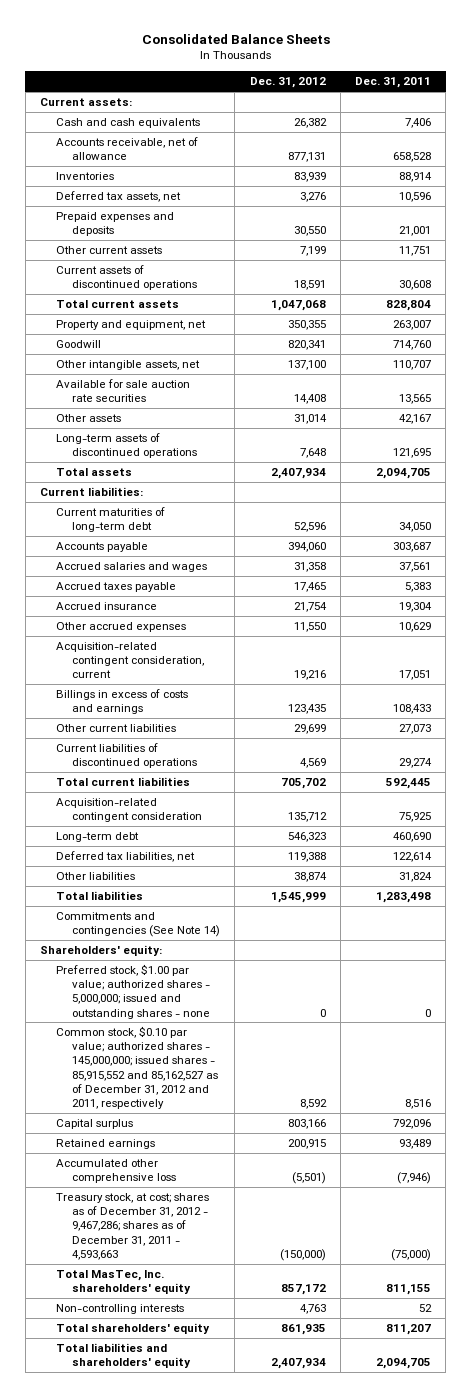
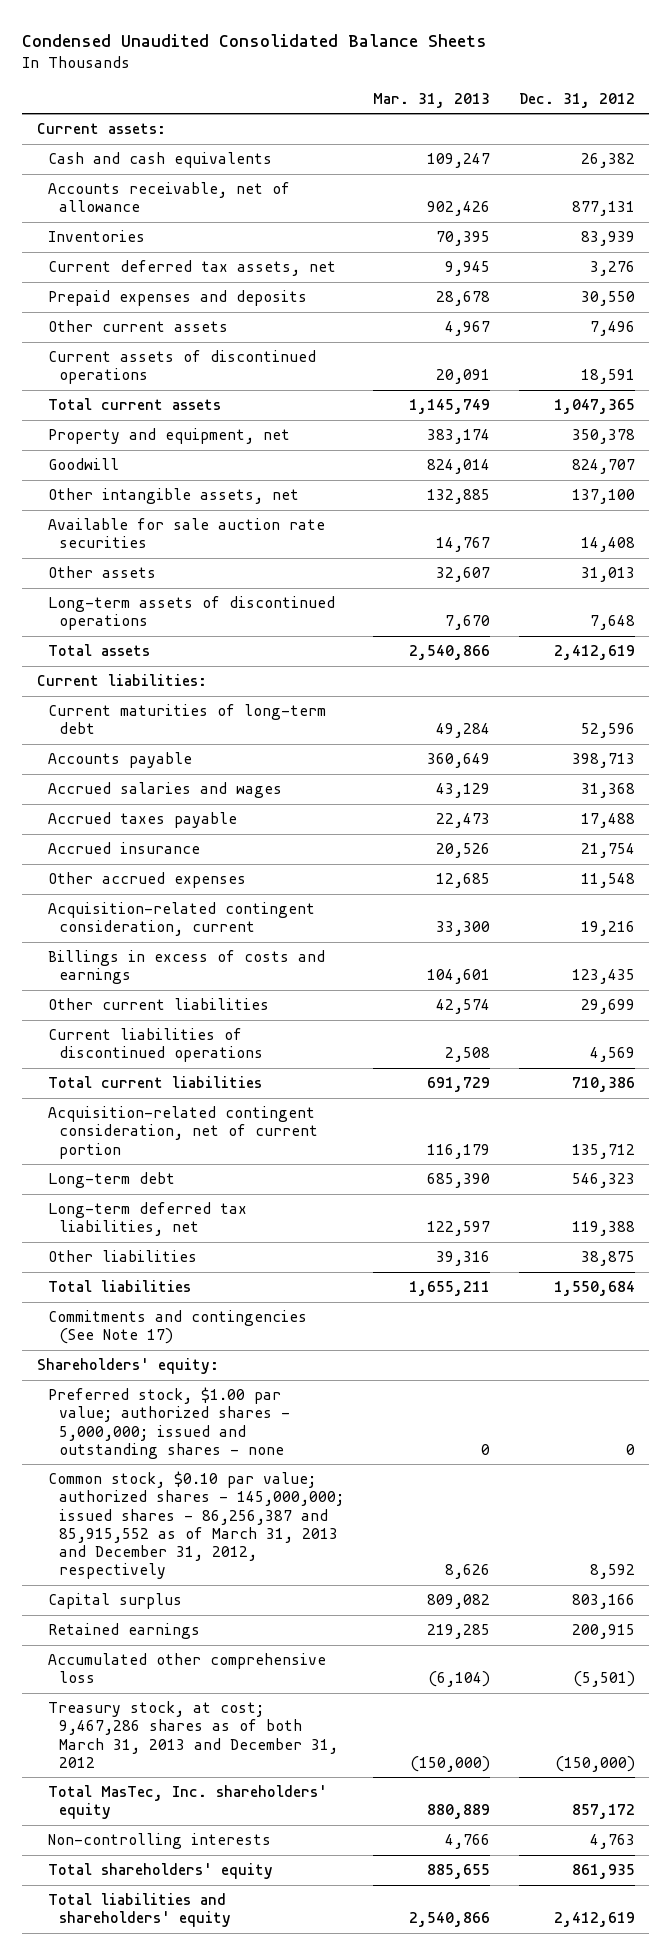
- Consolidated Balance Sheets
+ Condensed Unaudited Consolidated Balance Sheets
- | Dec. 31, 2012 | Dec. 31, 2011
+ | Mar. 31, 2013 | Dec. 31, 2012
- Deferred tax assets, net | 3,276 | 10,596
+ Current deferred tax assets, net | 9,945 | 3,276
- Other current assets | 7,199 | 11,751
+ Other current assets | 4,967 | 7,496
- Total current assets | 1,047,068 | 828,804
- Property and equipment, net | 350,355 | 263,007
- Goodwill | 820,341 | 714,760
+ Total current assets | 1,145,749 | 1,047,365
+ Property and equipment, net | 383,174 | 350,378
+ Goodwill | 824,014 | 824,707
- Other assets | 31,014 | 42,167
+ Other assets | 32,607 | 31,013
- Total assets | 2,407,934 | 2,094,705
+ Total assets | 2,540,866 | 2,412,619
- Accounts payable | 394,060 | 303,687
- Accrued salaries and wages | 31,358 | 37,561
- Accrued taxes payable | 17,465 | 5,383
+ Accounts payable | 360,649 | 398,713
+ Accrued salaries and wages | 43,129 | 31,368
+ Accrued taxes payable | 22,473 | 17,488
- Other accrued expenses | 11,550 | 10,629
+ Other accrued expenses | 12,685 | 11,548
- Total current liabilities | 705,702 | 592,445
- Acquisition-related contingent consideration | 135,712 | 75,925
+ Total current liabilities | 691,729 | 710,386
+ Acquisition-related contingent consideration, net of current portion | 116,179 | 135,712
- Deferred tax liabilities, net | 119,388 | 122,614
- Other liabilities | 38,874 | 31,824
- Total liabilities | 1,545,999 | 1,283,498
- Commitments and contingencies (See Note 14)
+ Long-term deferred tax liabilities, net | 122,597 | 119,388
+ Other liabilities | 39,316 | 38,875
+ Total liabilities | 1,655,211 | 1,550,684
+ Commitments and contingencies (See Note 17)
- Common stock, $0.10 par value; authorized shares - 145,000,000; issued shares - 85,915,552 and 85,162,527 as of December 31, 2012 and 2011, respectively | 8,592 | 8,516
+ Common stock, $0.10 par value; authorized shares - 145,000,000; issued shares - 86,256,387 and 85,915,552 as of March 31, 2013 and December 31, 2012, respectively | 8,626 | 8,592
- Treasury stock, at cost; shares as of December 31, 2012 - 9,467,286; shares as of December 31, 2011 - 4,593,663 | (150,000) | (75,000)
+ Treasury stock, at cost; 9,467,286 shares as of both March 31, 2013 and December 31, 2012 | (150,000) | (150,000)
- Total liabilities and shareholders' equity | 2,407,934 | 2,094,705
+ Total liabilities and shareholders' equity | 2,540,866 | 2,412,619

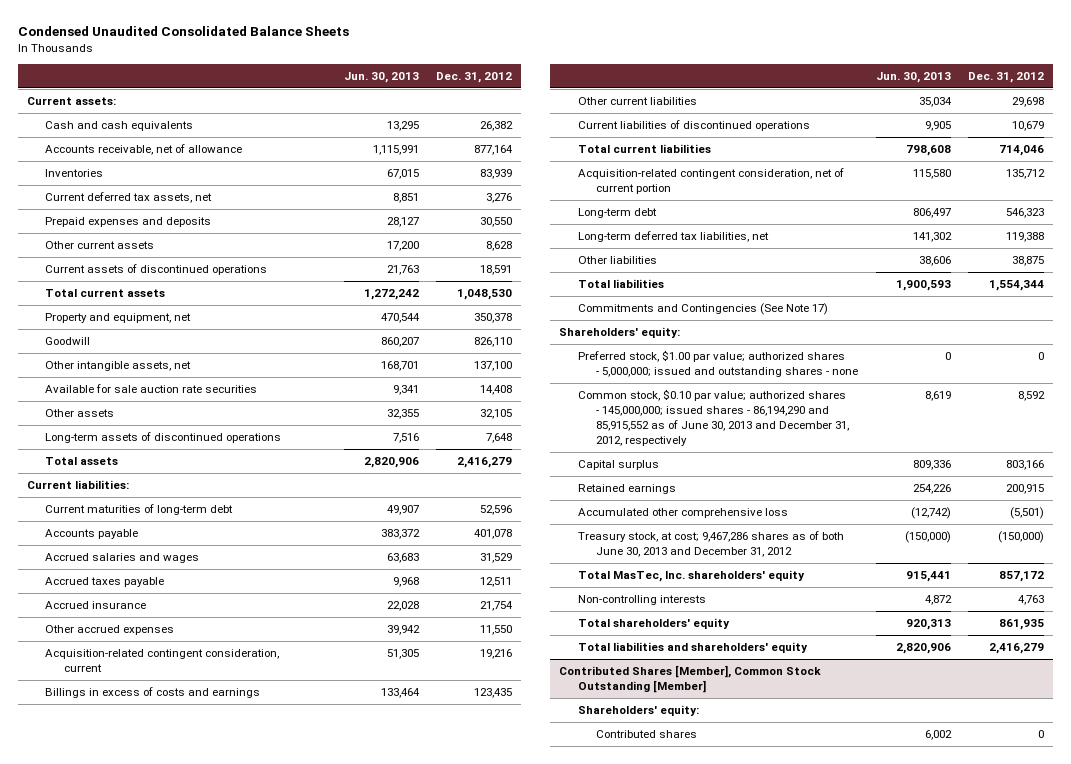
- | Mar. 31, 2013 | Dec. 31, 2012
+ | Jun. 30, 2013 | Dec. 31, 2012
- Accounts receivable, net of allowance | 902,426 | 877,131
+ Accounts receivable, net of allowance | 1,115,991 | 877,164
- Other current assets | 4,967 | 7,496
+ Other current assets | 17,200 | 8,628
- Total current assets | 1,145,749 | 1,047,365
+ Total current assets | 1,272,242 | 1,048,530
- Goodwill | 824,014 | 824,707
+ Goodwill | 860,207 | 826,110
- Other assets | 32,607 | 31,013
+ Other assets | 32,355 | 32,105
- Total assets | 2,540,866 | 2,412,619
+ Total assets | 2,820,906 | 2,416,279
- Accounts payable | 360,649 | 398,713
- Accrued salaries and wages | 43,129 | 31,368
- Accrued taxes payable | 22,473 | 17,488
+ Accounts payable | 383,372 | 401,078
+ Accrued salaries and wages | 63,683 | 31,529
+ Accrued taxes payable | 9,968 | 12,511
- Other accrued expenses | 12,685 | 11,548
+ Other accrued expenses | 39,942 | 11,550
- Other current liabilities | 42,574 | 29,699
- Current liabilities of discontinued operations | 2,508 | 4,569
- Total current liabilities | 691,729 | 710,386
+ Other current liabilities | 35,034 | 29,698
+ Current liabilities of discontinued operations | 9,905 | 10,679
+ Total current liabilities | 798,608 | 714,046
- Total liabilities | 1,655,211 | 1,550,684
- Commitments and contingencies (See Note 17)
+ Total liabilities | 1,900,593 | 1,554,344
+ Commitments and Contingencies (See Note 17)
- Common stock, $0.10 par value; authorized shares - 145,000,000; issued shares - 86,256,387 and 85,915,552 as of March 31, 2013 and December 31, 2012, respectively | 8,626 | 8,592
+ Common stock, $0.10 par value; authorized shares - 145,000,000; issued shares - 86,194,290 and 85,915,552 as of June 30, 2013 and December 31, 2012, respectively | 8,619 | 8,592
- Treasury stock, at cost; 9,467,286 shares as of both March 31, 2013 and December 31, 2012 | (150,000) | (150,000)
+ Treasury stock, at cost; 9,467,286 shares as of both June 30, 2013 and December 31, 2012 | (150,000) | (150,000)
- Total liabilities and shareholders' equity | 2,540,866 | 2,412,619
+ Total liabilities and shareholders' equity | 2,820,906 | 2,416,279
+ Contributed Shares [Member], Common Stock Outstanding [Member]
+ Shareholders' equity:
+ Contributed shares | 6,002 | 0

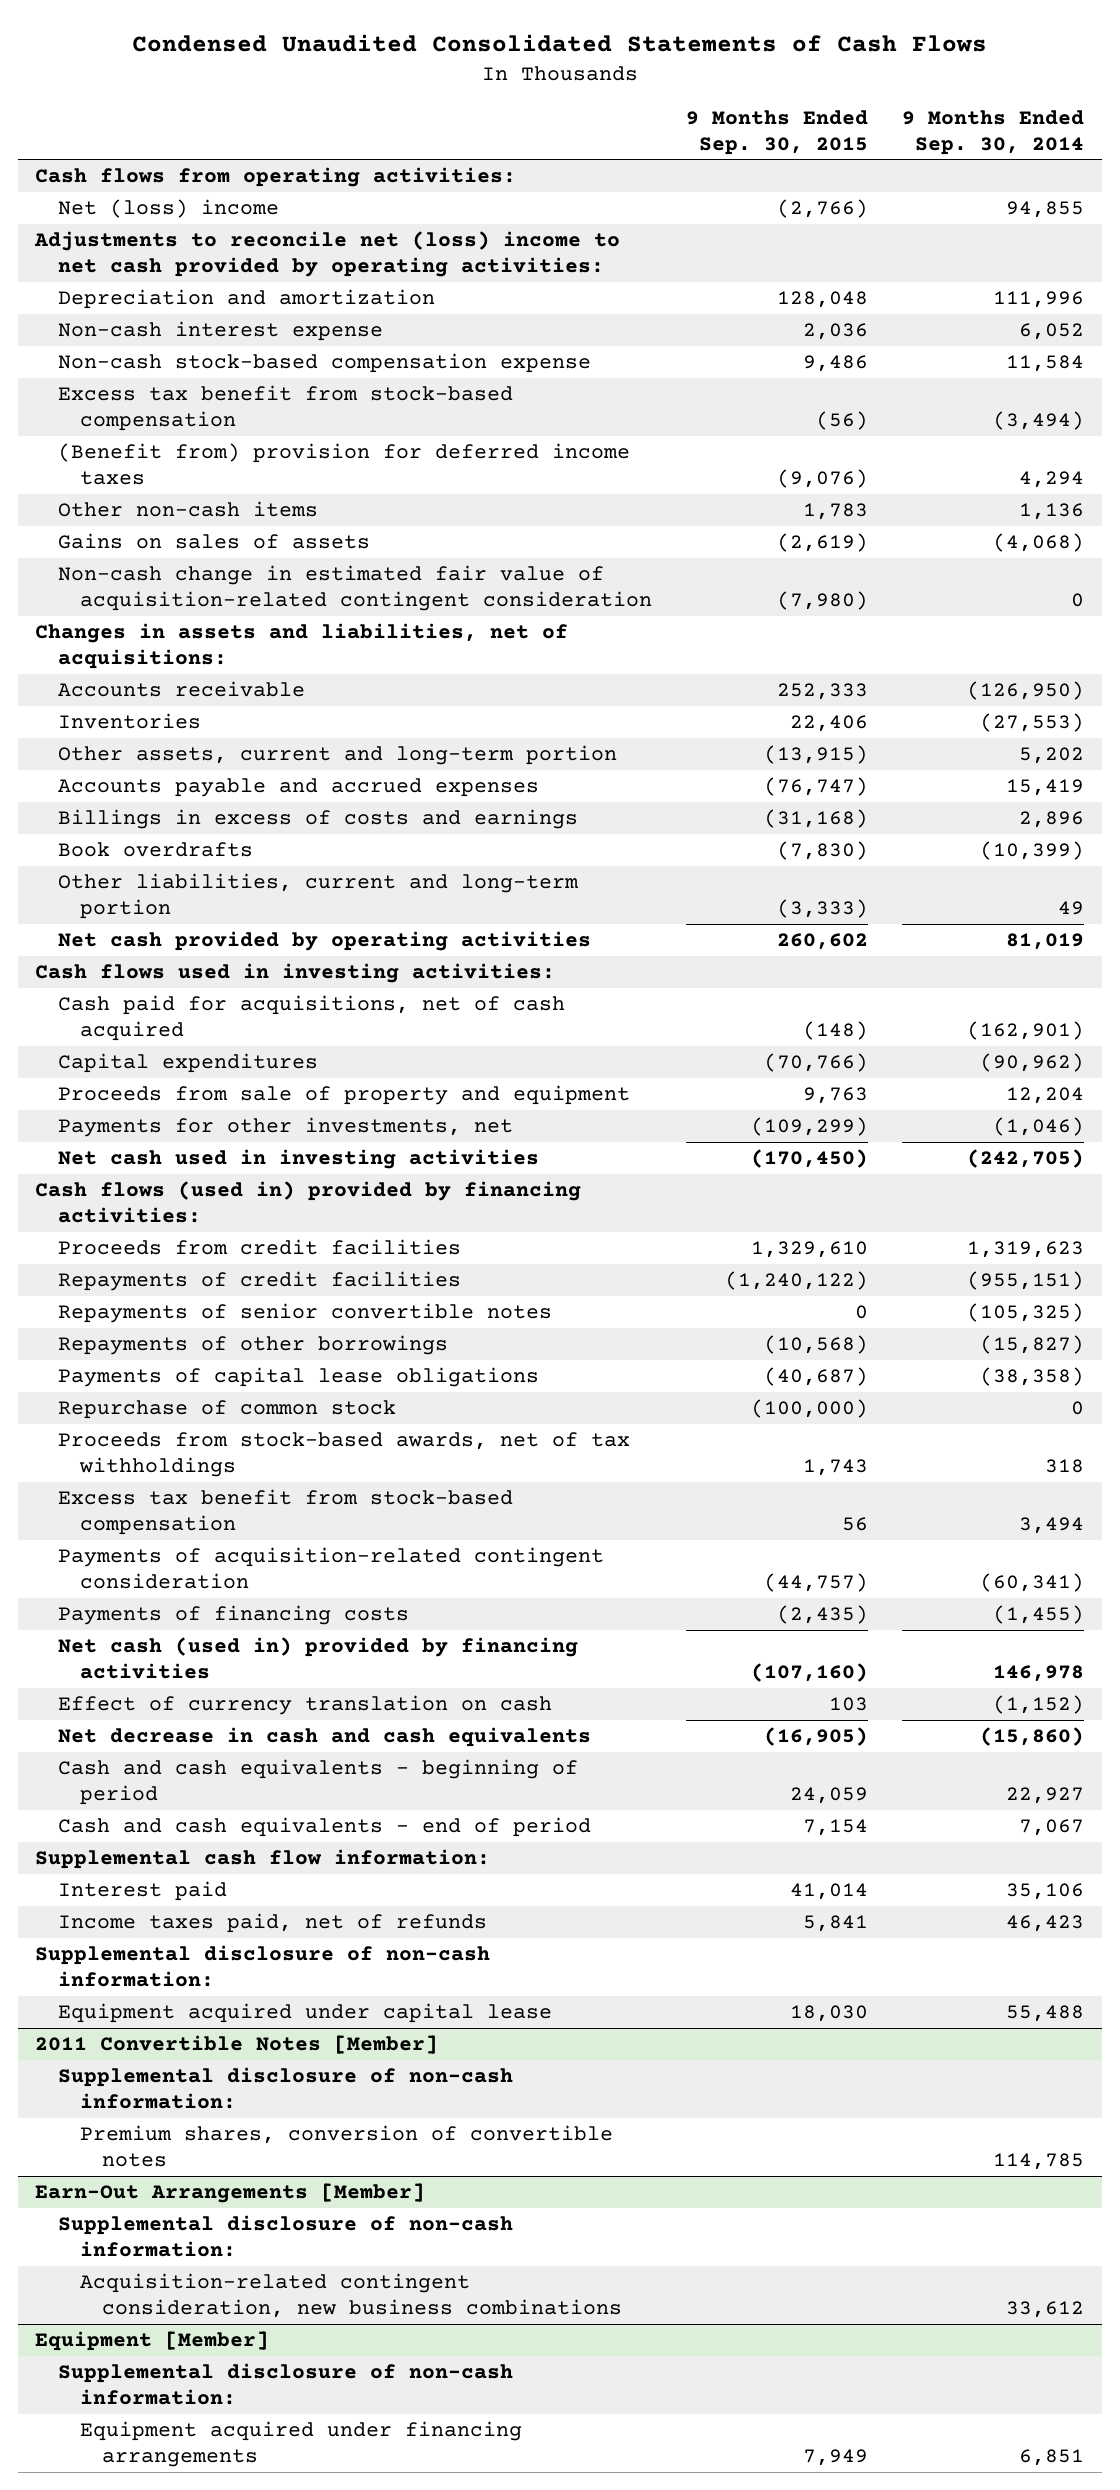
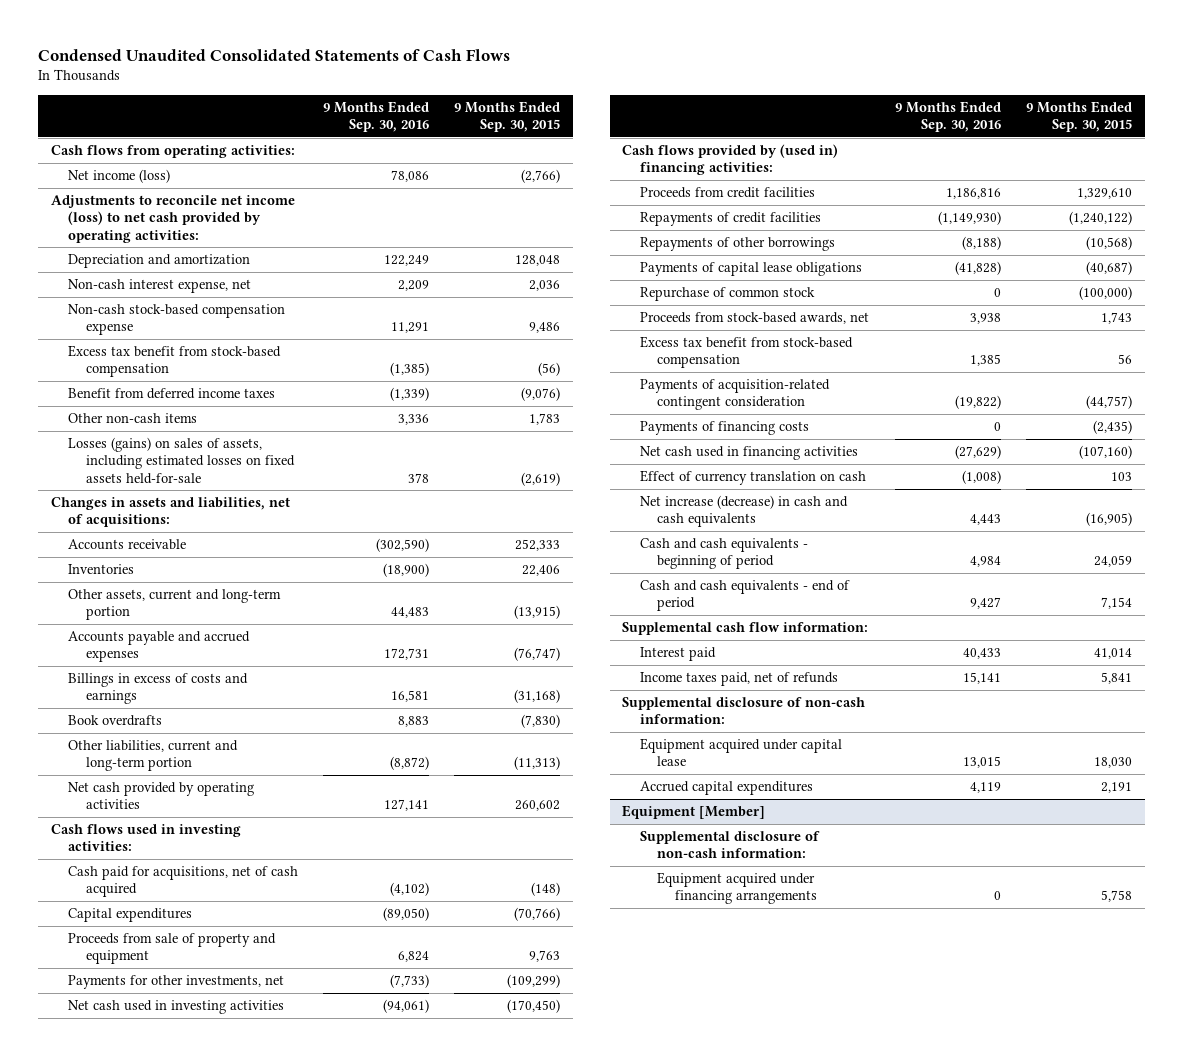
- | 9 Months Ended Sep. 30, 2015 | 9 Months Ended Sep. 30, 2014
+ | 9 Months Ended Sep. 30, 2016 | 9 Months Ended Sep. 30, 2015
- Net (loss) income | (2,766) | 94,855
- Adjustments to reconcile net (loss) income to net cash provided by operating activities:
+ Net income (loss) | 78,086 | (2,766)
+ Adjustments to reconcile net income (loss) to net cash provided by operating activities:
- Non-cash interest expense | 2,036 | 6,052
+ Non-cash interest expense, net | 2,209 | 2,036
- (Benefit from) provision for deferred income taxes | (9,076) | 4,294
+ Benefit from deferred income taxes | (1,339) | (9,076)
- Gains on sales of assets | (2,619) | (4,068)
- Non-cash change in estimated fair value of acquisition-related contingent consideration | (7,980) | 0
+ Losses (gains) on sales of assets, including estimated losses on fixed assets held-for-sale | 378 | (2,619)
- Other liabilities, current and long-term portion | (3,333) | 49
+ Other liabilities, current and long-term portion | (8,872) | (11,313)
- Cash flows (used in) provided by financing activities:
+ Cash flows provided by (used in) financing activities:
- Repayments of senior convertible notes | 0 | (105,325)
- Proceeds from stock-based awards, net of tax withholdings | 1,743 | 318
+ Proceeds from stock-based awards, net | 3,938 | 1,743
- Net cash (used in) provided by financing activities | (107,160) | 146,978
+ Net cash used in financing activities | (27,629) | (107,160)
- Net decrease in cash and cash equivalents | (16,905) | (15,860)
+ Net increase (decrease) in cash and cash equivalents | 4,443 | (16,905)
- 2011 Convertible Notes [Member]
- Supplemental disclosure of non-cash information:
- Premium shares, conversion of convertible notes | | 114,785
- Earn-Out Arrangements [Member]
- Supplemental disclosure of non-cash information:
- Acquisition-related contingent consideration, new business combinations | | 33,612
+ Accrued capital expenditures | 4,119 | 2,191
@ Equipment [Member]
- Equipment acquired under financing arrangements | 7,949 | 6,851
+ Equipment acquired under financing arrangements | 0 | 5,758

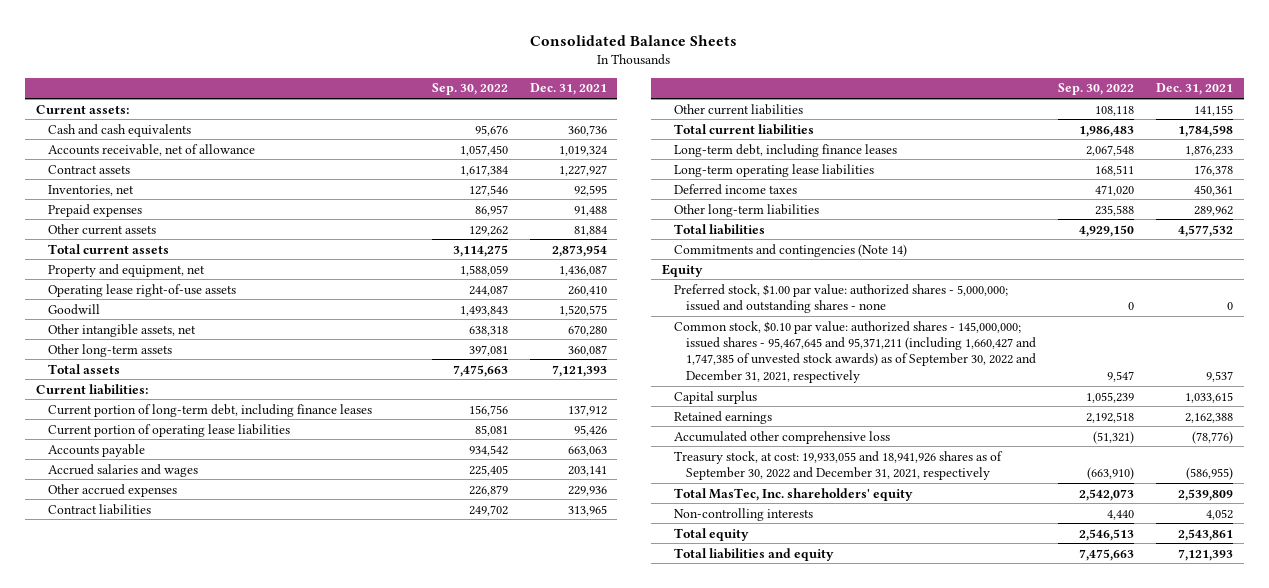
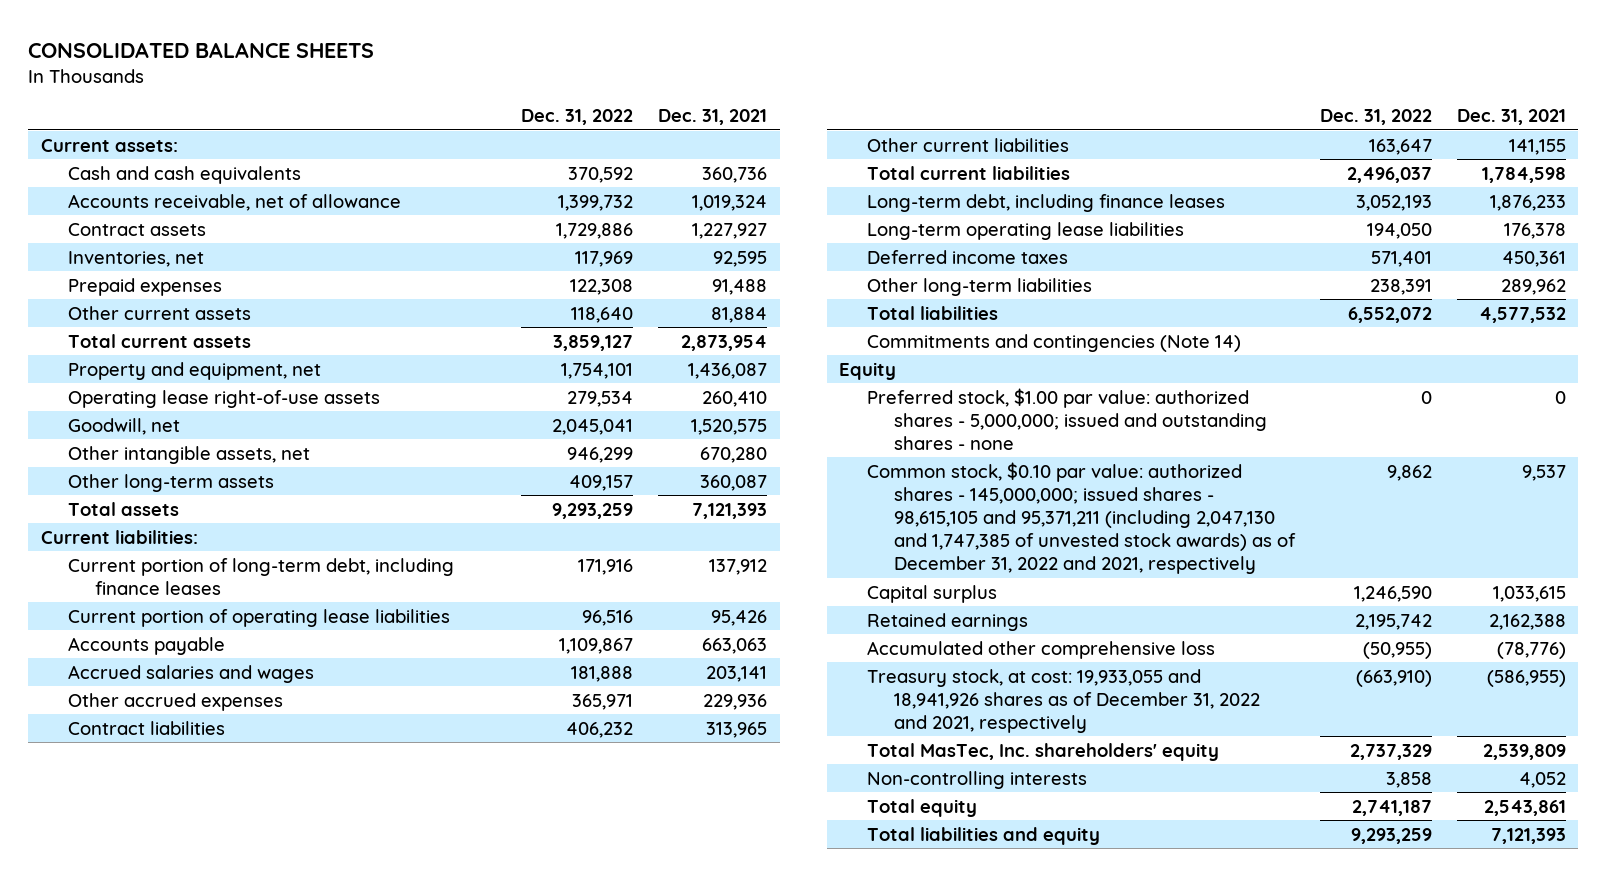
- Consolidated Balance Sheets
+ CONSOLIDATED BALANCE SHEETS
- | Sep. 30, 2022 | Dec. 31, 2021
+ | Dec. 31, 2022 | Dec. 31, 2021
- Goodwill | 1,493,843 | 1,520,575
+ Goodwill, net | 2,045,041 | 1,520,575
- Common stock, $0.10 par value: authorized shares - 145,000,000; issued shares - 95,467,645 and 95,371,211 (including 1,660,427 and 1,747,385 of unvested stock awards) as of September 30, 2022 and December 31, 2021, respectively | 9,547 | 9,537
+ Common stock, $0.10 par value: authorized shares - 145,000,000; issued shares - 98,615,105 and 95,371,211 (including 2,047,130 and 1,747,385 of unvested stock awards) as of December 31, 2022 and 2021, respectively | 9,862 | 9,537
- Treasury stock, at cost: 19,933,055 and 18,941,926 shares as of September 30, 2022 and December 31, 2021, respectively | (663,910) | (586,955)
+ Treasury stock, at cost: 19,933,055 and 18,941,926 shares as of December 31, 2022 and 2021, respectively | (663,910) | (586,955)

